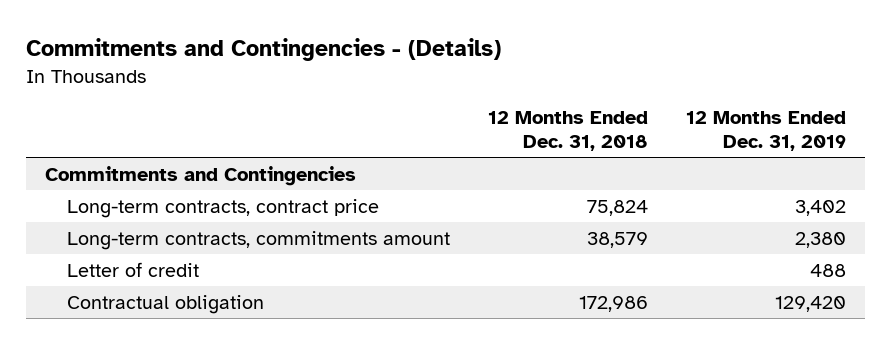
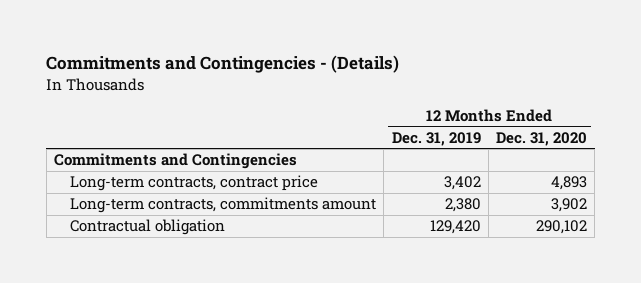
- | 12 Months Ended Dec. 31, 2018 | 12 Months Ended Dec. 31, 2019
+ | 12 Months Ended Dec. 31, 2019 | 12 Months Ended Dec. 31, 2020
- Letter of credit | | 488

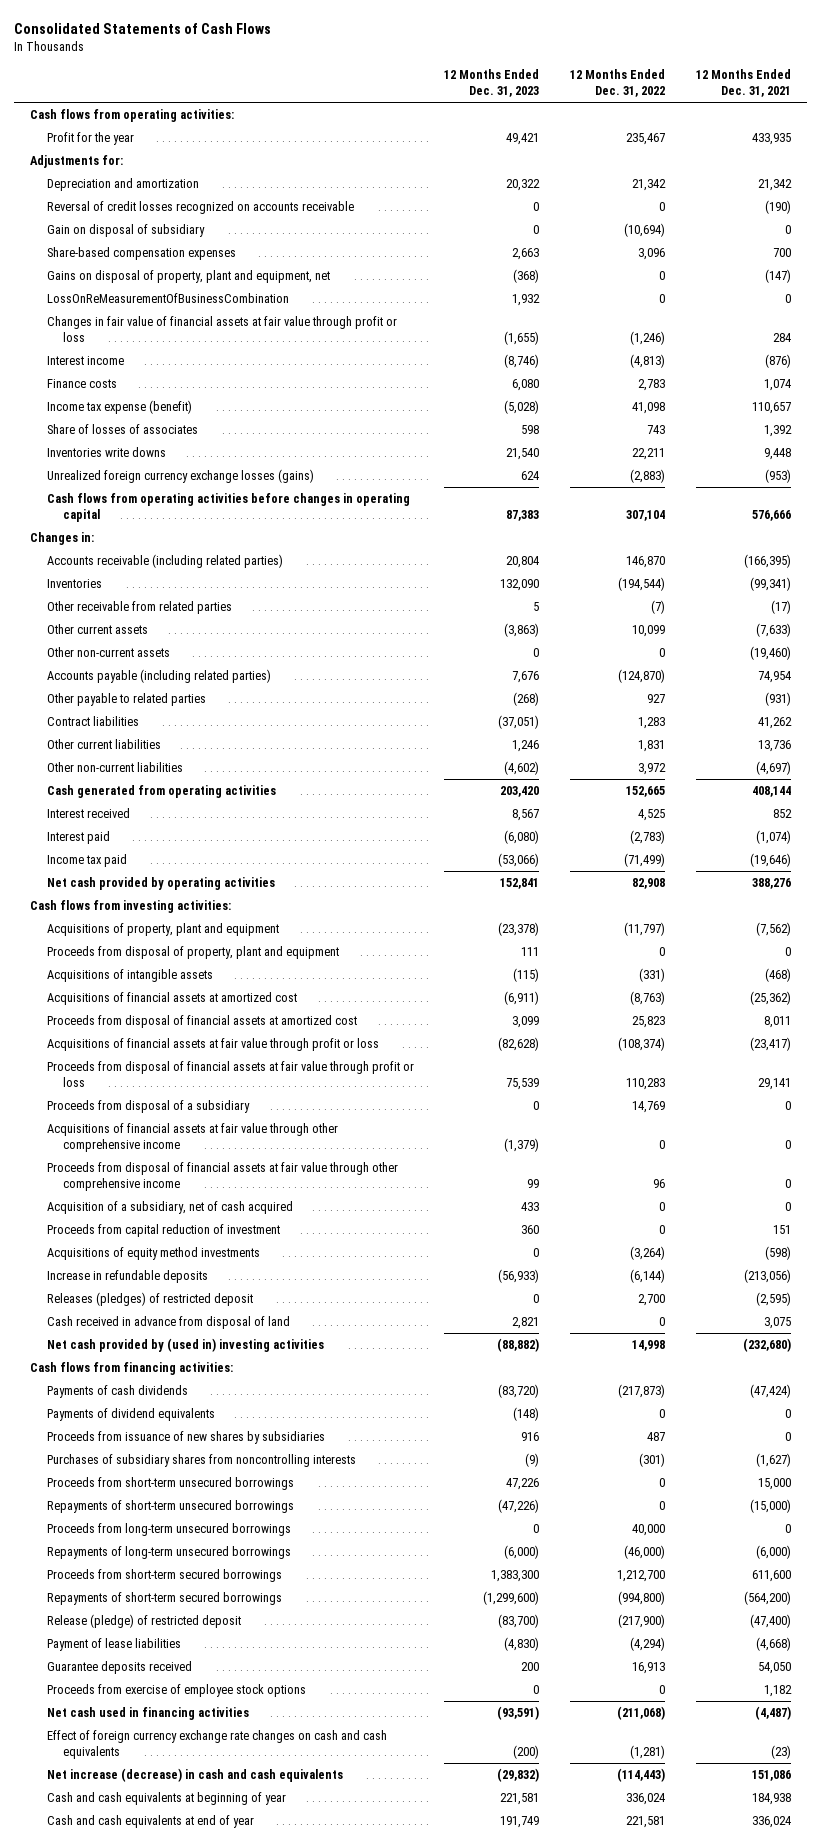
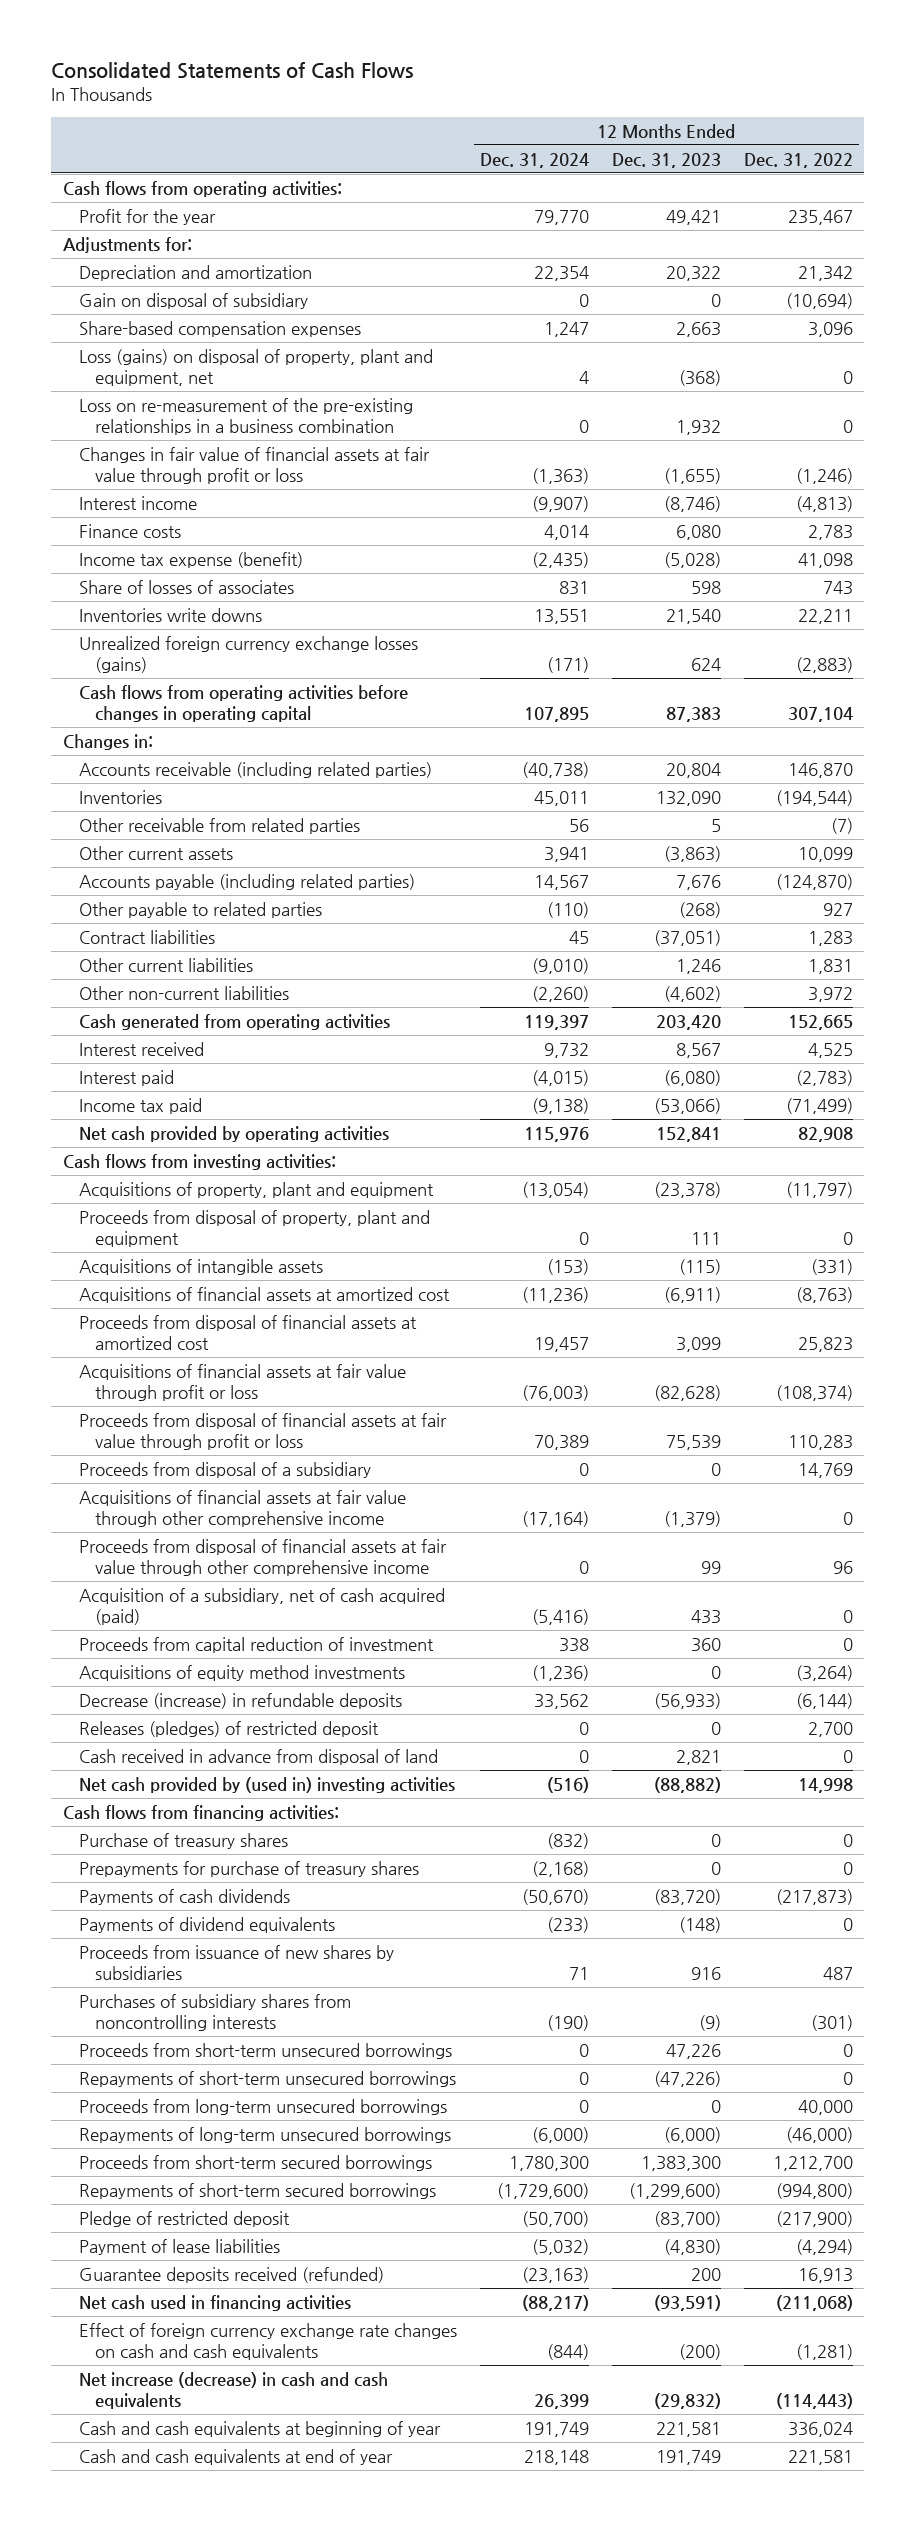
- | 12 Months Ended Dec. 31, 2023 | 12 Months Ended Dec. 31, 2022 | 12 Months Ended Dec. 31, 2021
+ | 12 Months Ended Dec. 31, 2024 | 12 Months Ended Dec. 31, 2023 | 12 Months Ended Dec. 31, 2022
- Reversal of credit losses recognized on accounts receivable | 0 | 0 | (190)
- Gains on disposal of property, plant and equipment, net | (368) | 0 | (147)
- LossOnReMeasurementOfBusinessCombination | 1,932 | 0 | 0
+ Loss (gains) on disposal of property, plant and equipment, net | 4 | (368) | 0
+ Loss on re-measurement of the pre-existing relationships in a business combination | 0 | 1,932 | 0
- Other non-current assets | 0 | 0 | (19,460)
- Acquisition of a subsidiary, net of cash acquired | 433 | 0 | 0
+ Acquisition of a subsidiary, net of cash acquired (paid) | (5,416) | 433 | 0
- Increase in refundable deposits | (56,933) | (6,144) | (213,056)
+ Decrease (increase) in refundable deposits | 33,562 | (56,933) | (6,144)
+ Purchase of treasury shares | (832) | 0 | 0
+ Prepayments for purchase of treasury shares | (2,168) | 0 | 0
- Release (pledge) of restricted deposit | (83,700) | (217,900) | (47,400)
+ Pledge of restricted deposit | (50,700) | (83,700) | (217,900)
- Guarantee deposits received | 200 | 16,913 | 54,050
- Proceeds from exercise of employee stock options | 0 | 0 | 1,182
+ Guarantee deposits received (refunded) | (23,163) | 200 | 16,913

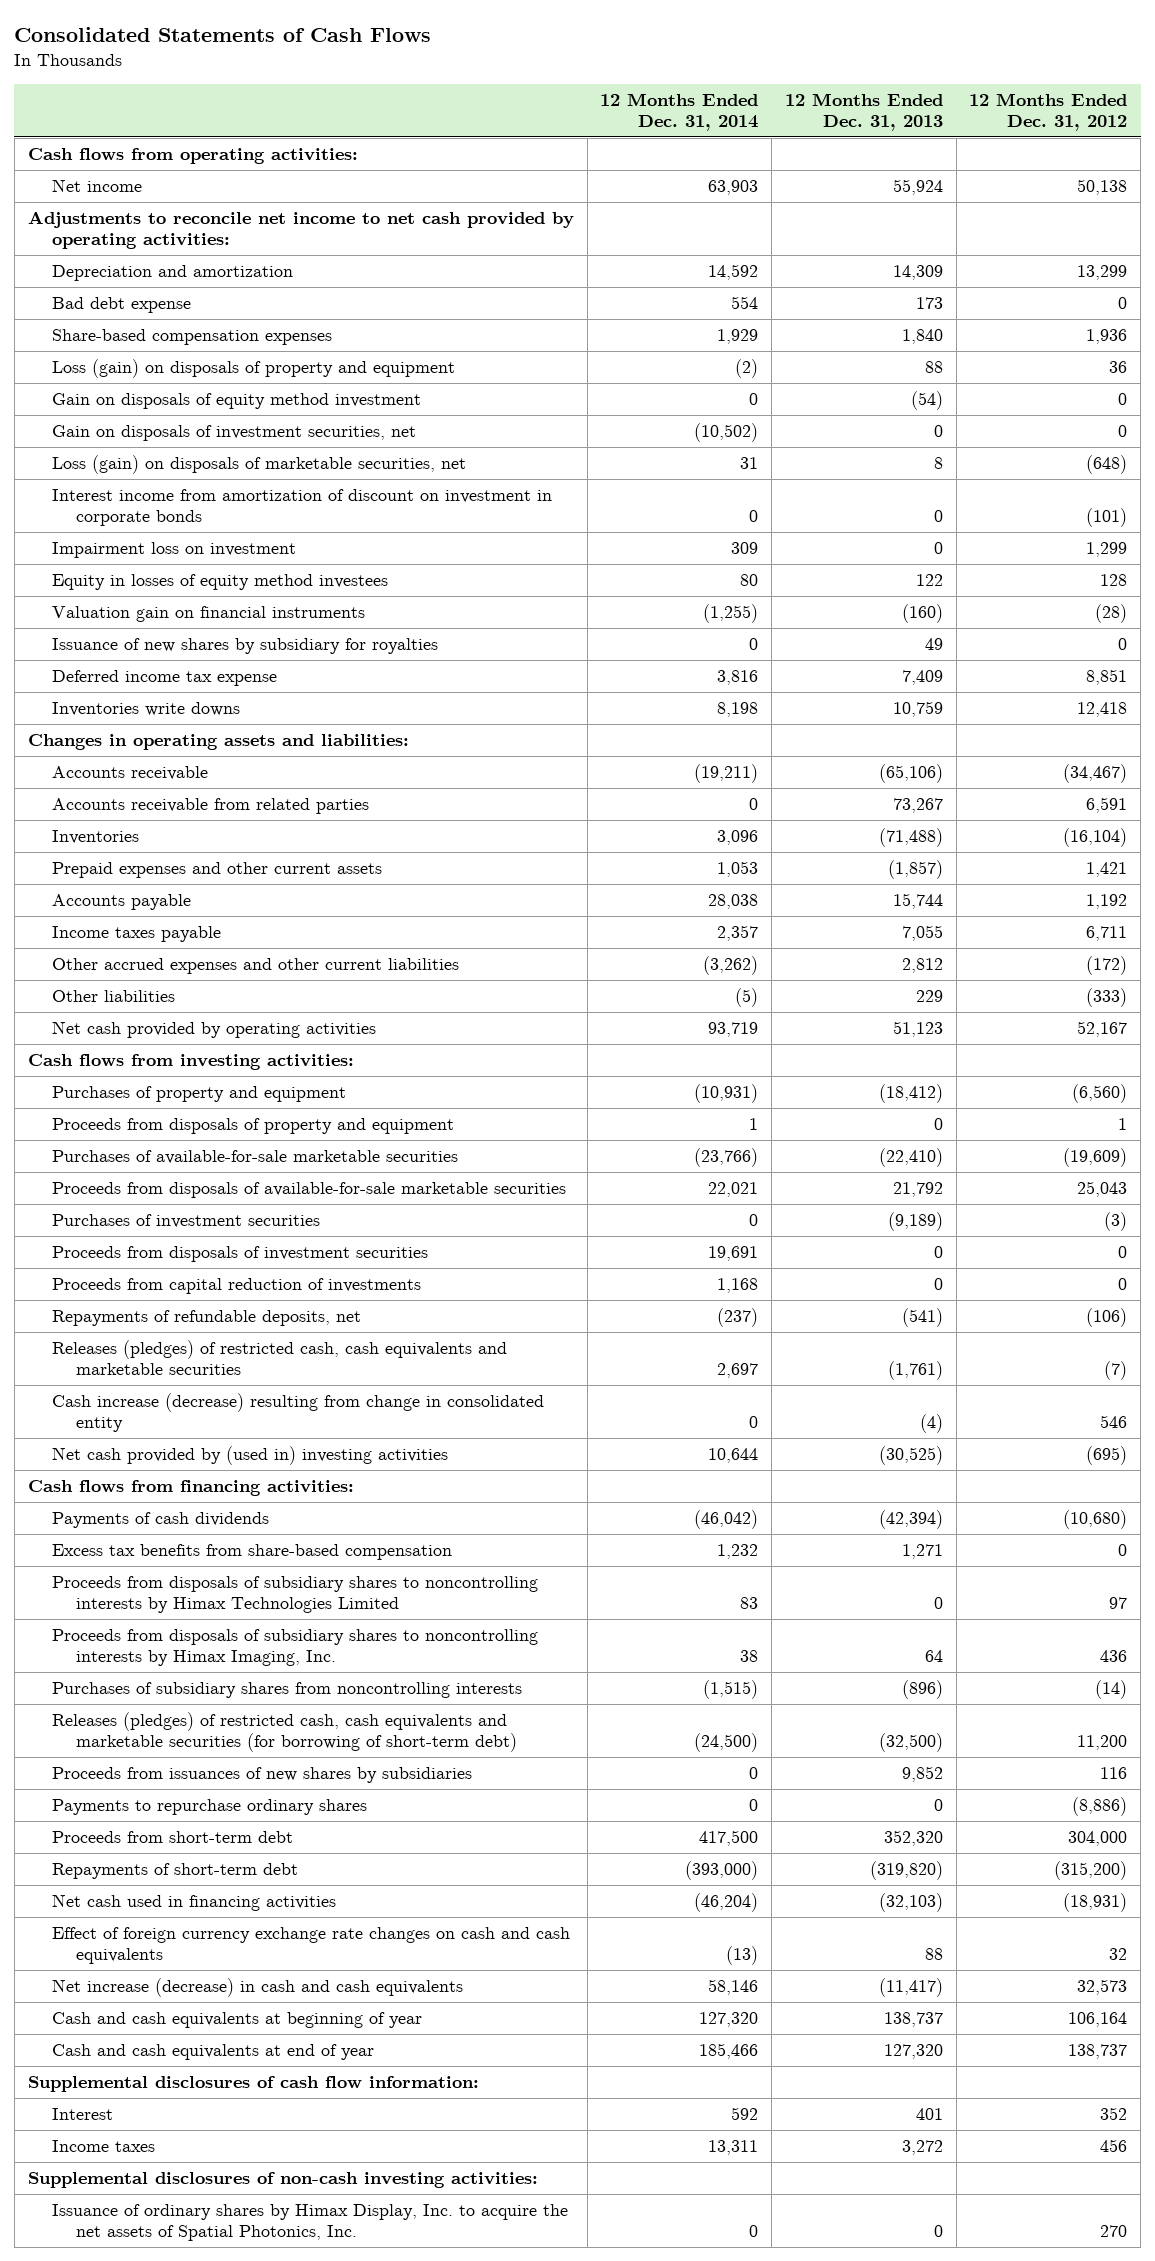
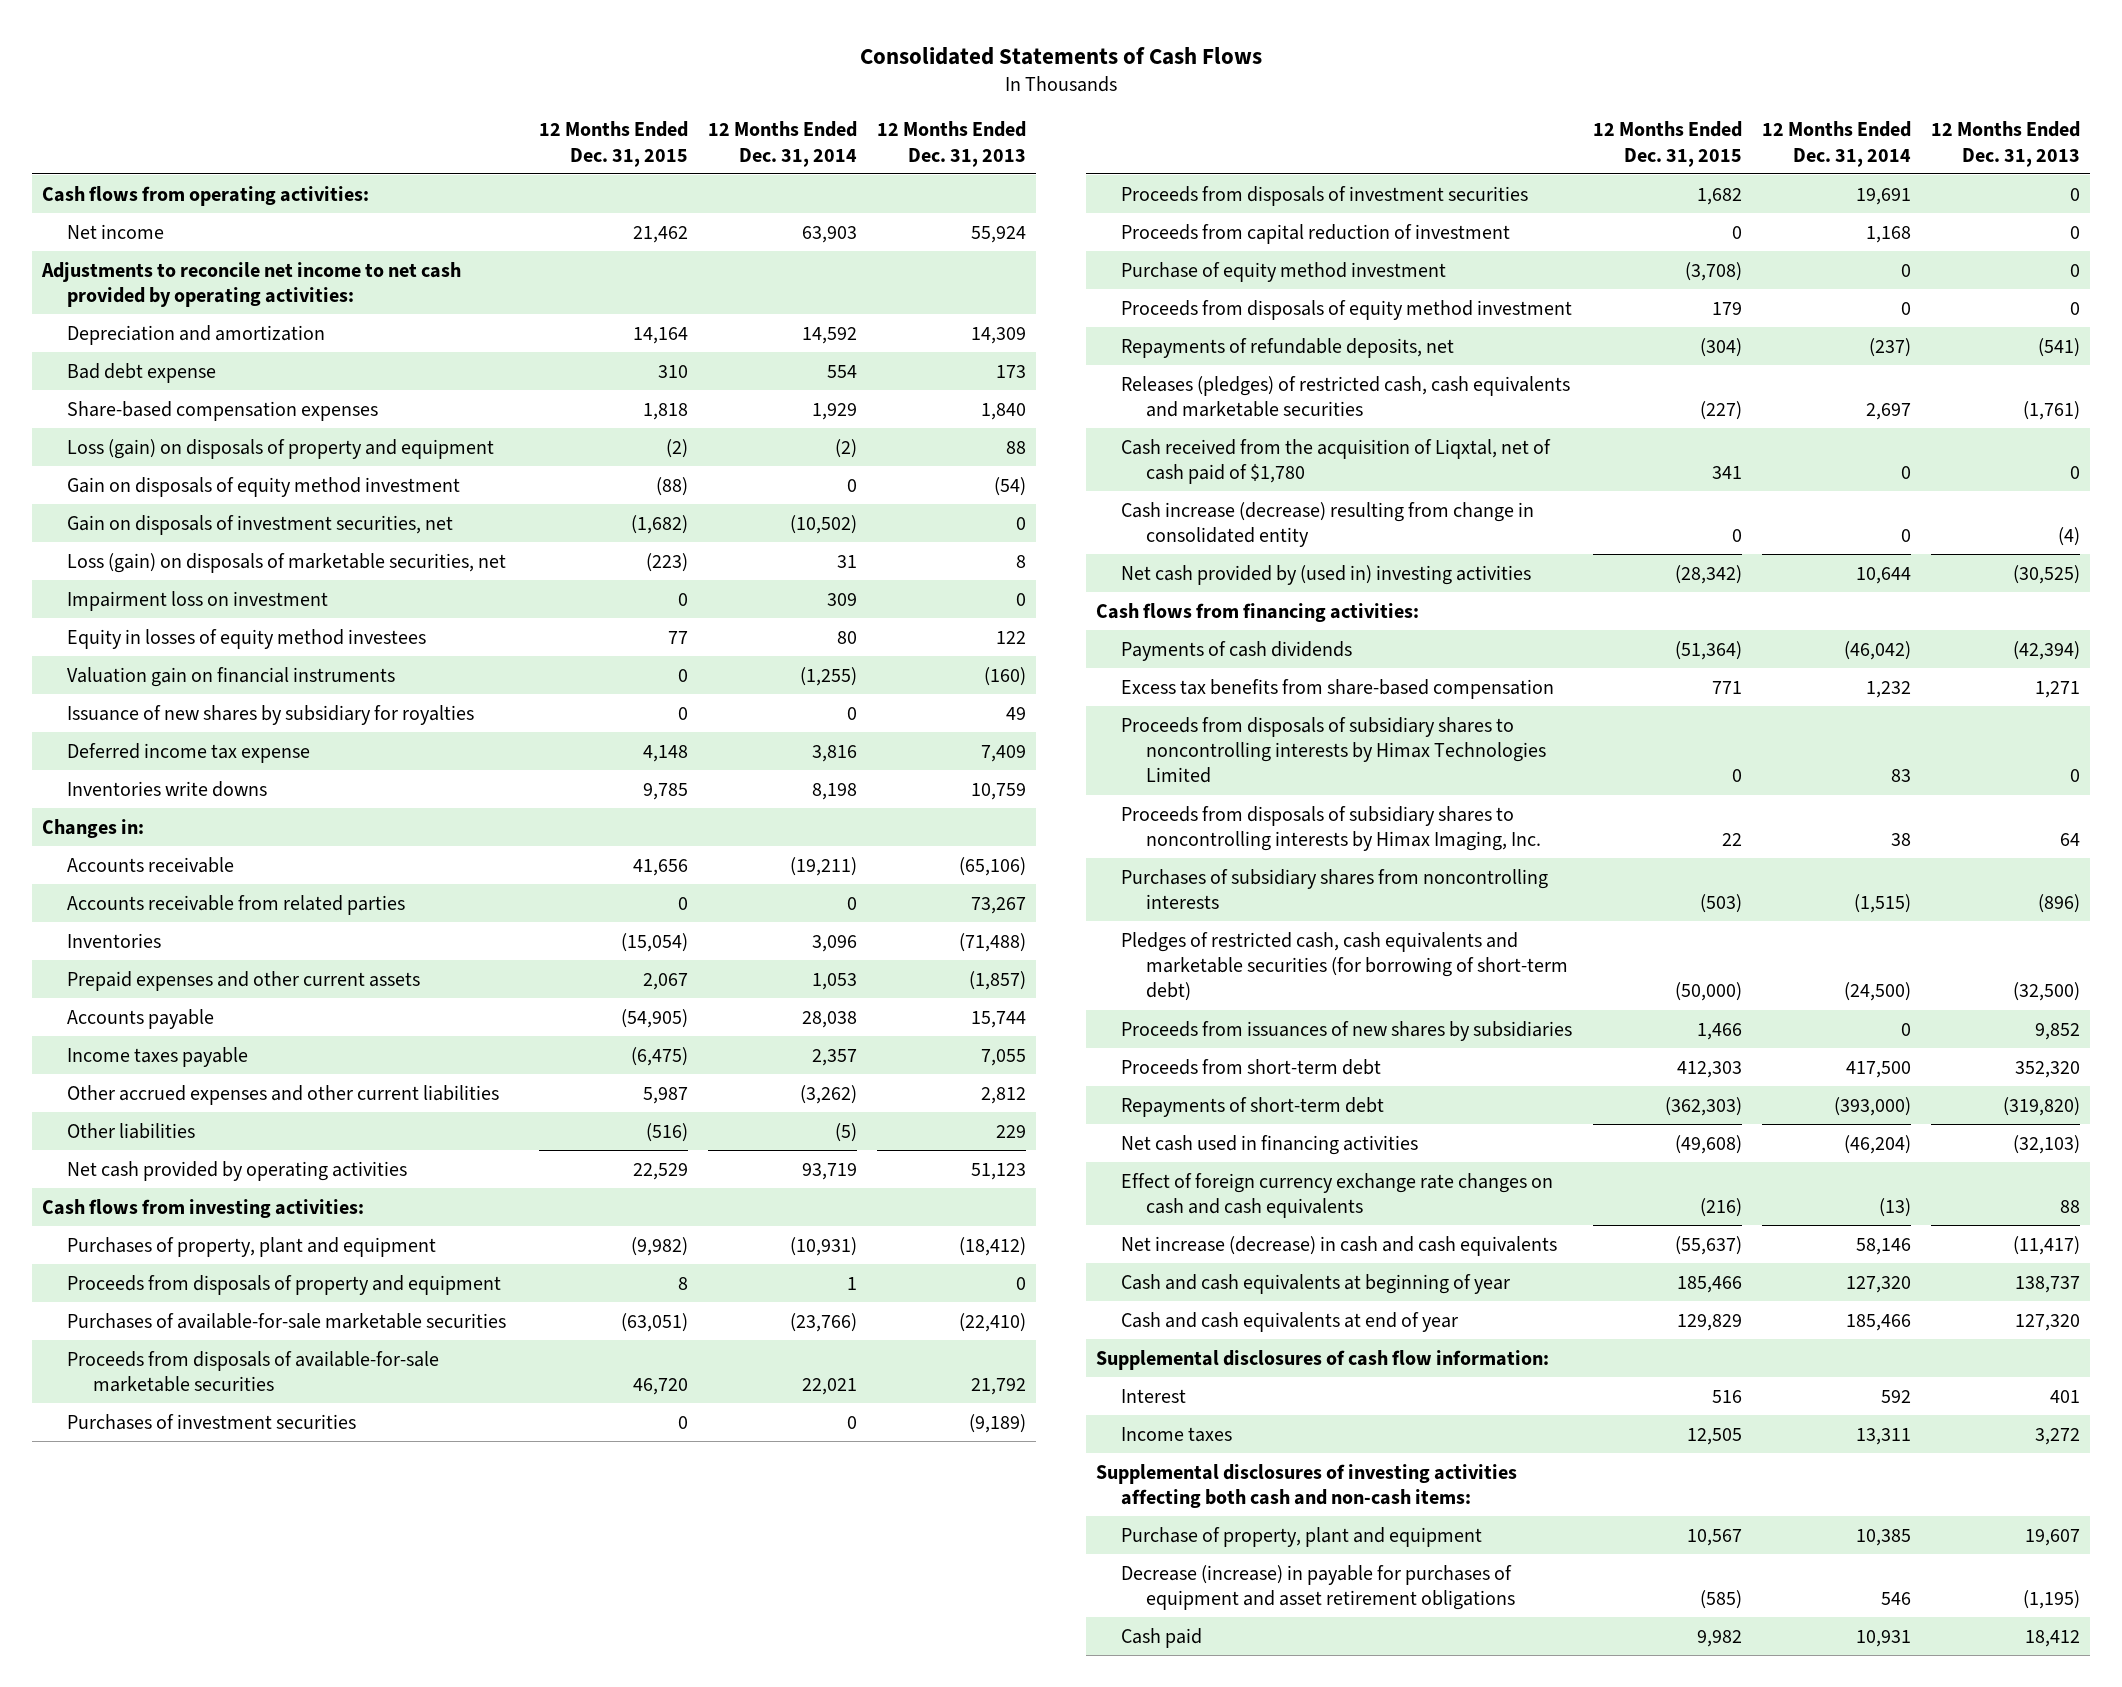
- | 12 Months Ended Dec. 31, 2014 | 12 Months Ended Dec. 31, 2013 | 12 Months Ended Dec. 31, 2012
+ | 12 Months Ended Dec. 31, 2015 | 12 Months Ended Dec. 31, 2014 | 12 Months Ended Dec. 31, 2013
- Interest income from amortization of discount on investment in corporate bonds | 0 | 0 | (101)
- Changes in operating assets and liabilities:
+ Changes in:
- Purchases of property and equipment | (10,931) | (18,412) | (6,560)
+ Purchases of property, plant and equipment | (9,982) | (10,931) | (18,412)
- Proceeds from capital reduction of investments | 1,168 | 0 | 0
+ Proceeds from capital reduction of investment | 0 | 1,168 | 0
+ Purchase of equity method investment | (3,708) | 0 | 0
+ Proceeds from disposals of equity method investment | 179 | 0 | 0
+ Cash received from the acquisition of Liqxtal, net of cash paid of $1,780 | 341 | 0 | 0
- Releases (pledges) of restricted cash, cash equivalents and marketable securities (for borrowing of short-term debt) | (24,500) | (32,500) | 11,200
+ Pledges of restricted cash, cash equivalents and marketable securities (for borrowing of short-term debt) | (50,000) | (24,500) | (32,500)
- Payments to repurchase ordinary shares | 0 | 0 | (8,886)
- Supplemental disclosures of non-cash investing activities:
- Issuance of ordinary shares by Himax Display, Inc. to acquire the net assets of Spatial Photonics, Inc. | 0 | 0 | 270
+ Supplemental disclosures of investing activities affecting both cash and non-cash items:
+ Purchase of property, plant and equipment | 10,567 | 10,385 | 19,607
+ Decrease (increase) in payable for purchases of equipment and asset retirement obligations | (585) | 546 | (1,195)
+ Cash paid | 9,982 | 10,931 | 18,412

